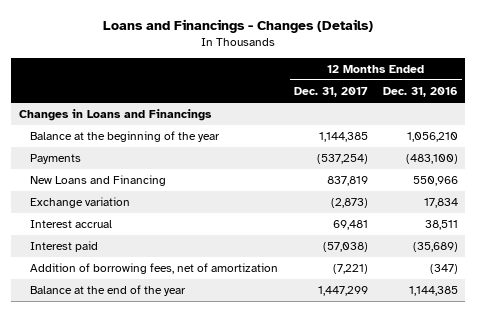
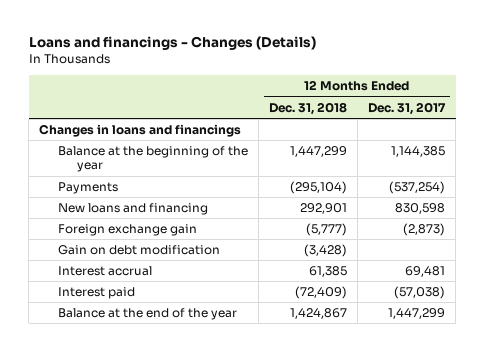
- Loans and Financings - Changes (Details)
+ Loans and financings - Changes (Details)
- | 12 Months Ended Dec. 31, 2017 | 12 Months Ended Dec. 31, 2016
+ | 12 Months Ended Dec. 31, 2018 | 12 Months Ended Dec. 31, 2017
- Changes in Loans and Financings
+ Changes in loans and financings
- New Loans and Financing | 837,819 | 550,966
- Exchange variation | (2,873) | 17,834
+ New loans and financing | 292,901 | 830,598
+ Foreign exchange gain | (5,777) | (2,873)
+ Gain on debt modification | (3,428) |
- Addition of borrowing fees, net of amortization | (7,221) | (347)

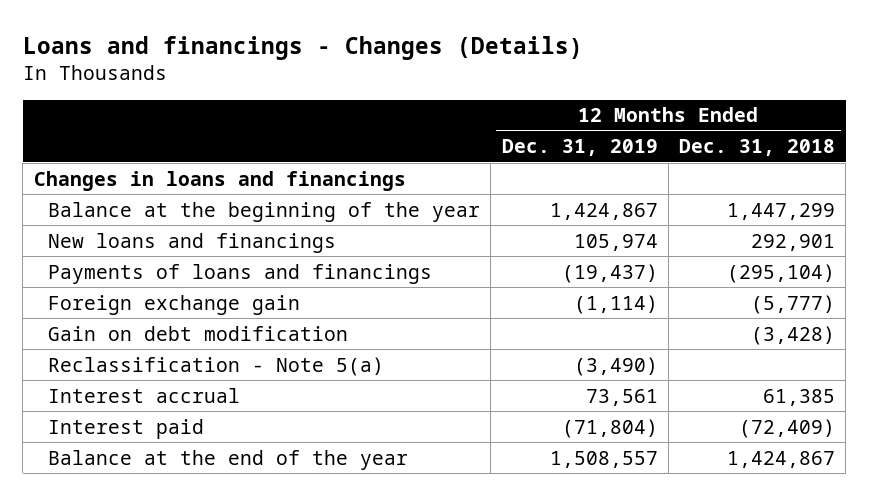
- | 12 Months Ended Dec. 31, 2018 | 12 Months Ended Dec. 31, 2017
+ | 12 Months Ended Dec. 31, 2019 | 12 Months Ended Dec. 31, 2018
- Payments | (295,104) | (537,254)
- New loans and financing | 292,901 | 830,598
+ New loans and financings | 105,974 | 292,901
+ Payments of loans and financings | (19,437) | (295,104)
+ Reclassification - Note 5(a) | (3,490) |

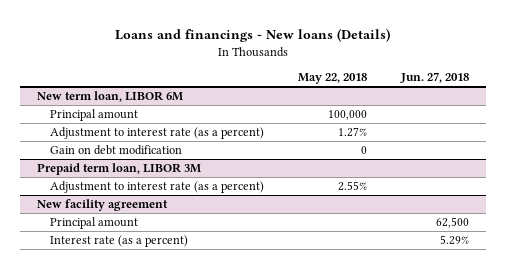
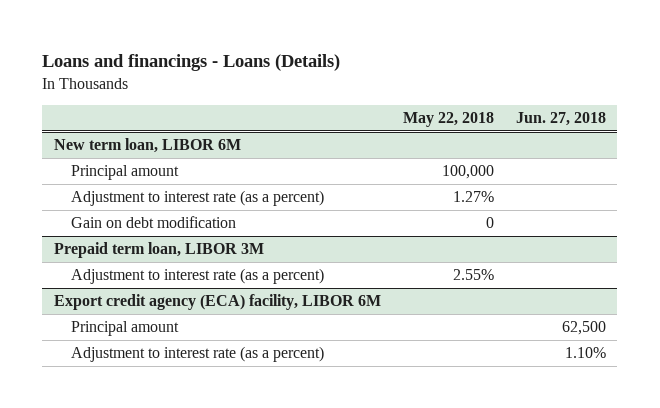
- Loans and financings - New loans (Details)
+ Loans and financings - Loans (Details)
- New facility agreement
+ Export credit agency (ECA) facility, LIBOR 6M
- Interest rate (as a percent) | | 5.29%
+ Adjustment to interest rate (as a percent) | | 1.10%

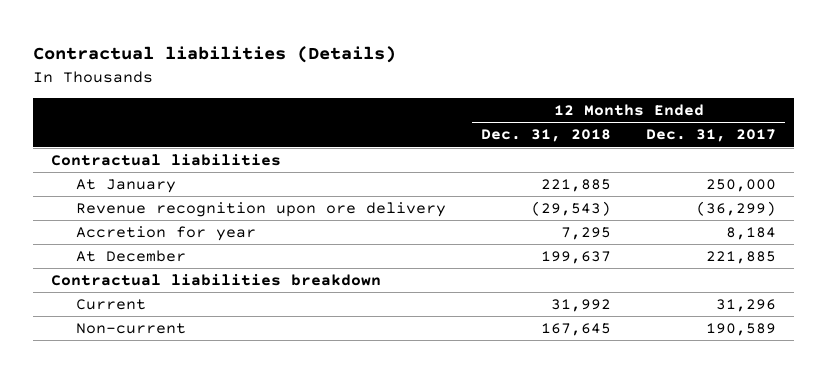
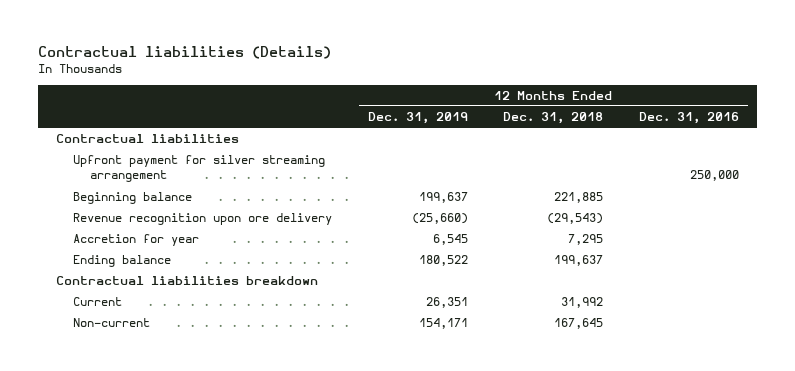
- | 12 Months Ended Dec. 31, 2018 | 12 Months Ended Dec. 31, 2017
+ | 12 Months Ended Dec. 31, 2019 | 12 Months Ended Dec. 31, 2018 | 12 Months Ended Dec. 31, 2016
- At January | 221,885 | 250,000
+ Upfront payment for silver streaming arrangement | | | 250,000
+ Beginning balance | 199,637 | 221,885 |
- At December | 199,637 | 221,885
+ Ending balance | 180,522 | 199,637 |

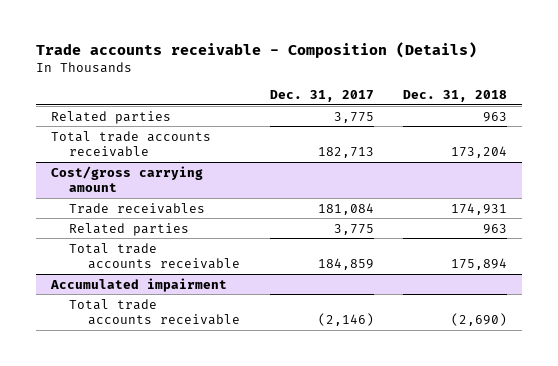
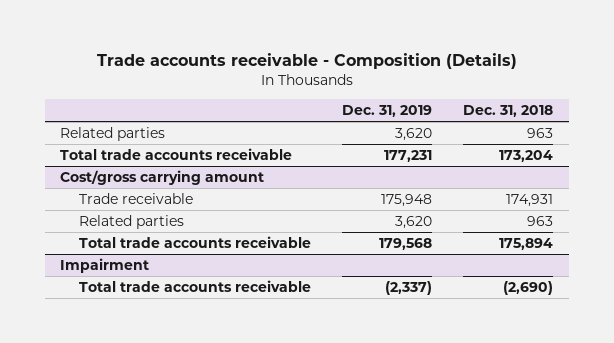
- | Dec. 31, 2017 | Dec. 31, 2018
+ | Dec. 31, 2019 | Dec. 31, 2018
@ Cost/gross carrying amount
- Trade receivables | 181,084 | 174,931
+ Trade receivable | 175,948 | 174,931
- Accumulated impairment
+ Impairment

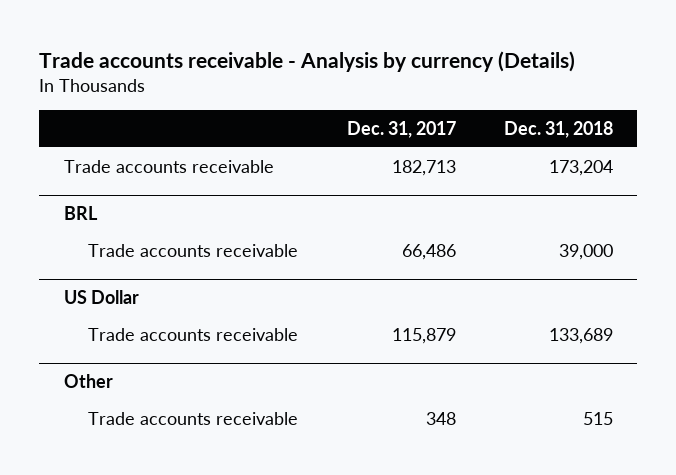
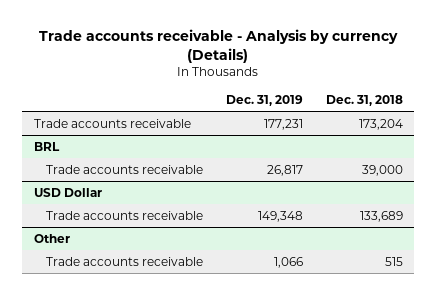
- | Dec. 31, 2017 | Dec. 31, 2018
+ | Dec. 31, 2019 | Dec. 31, 2018
- US Dollar
+ USD Dollar

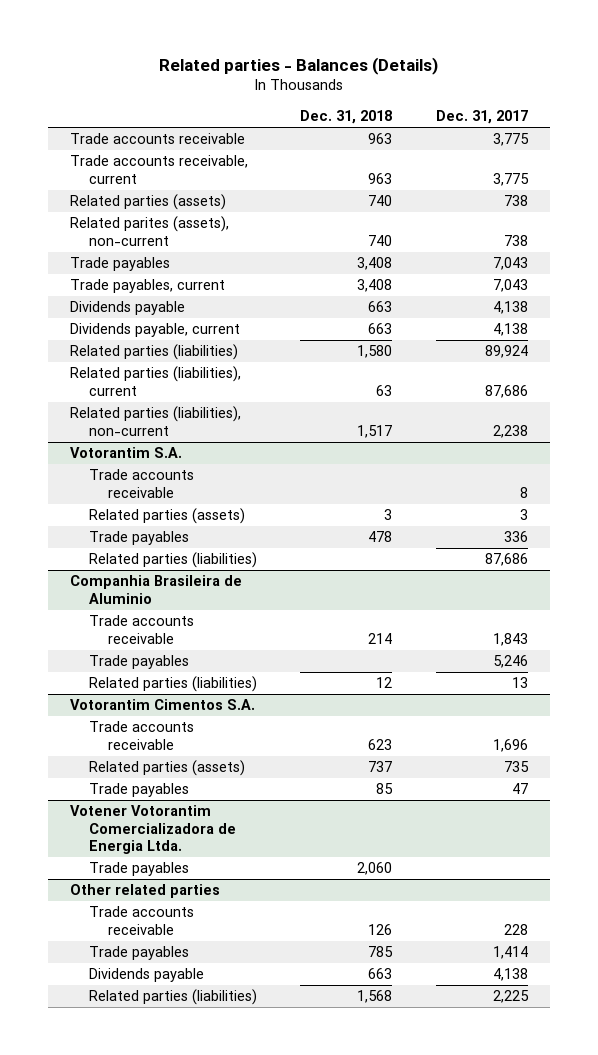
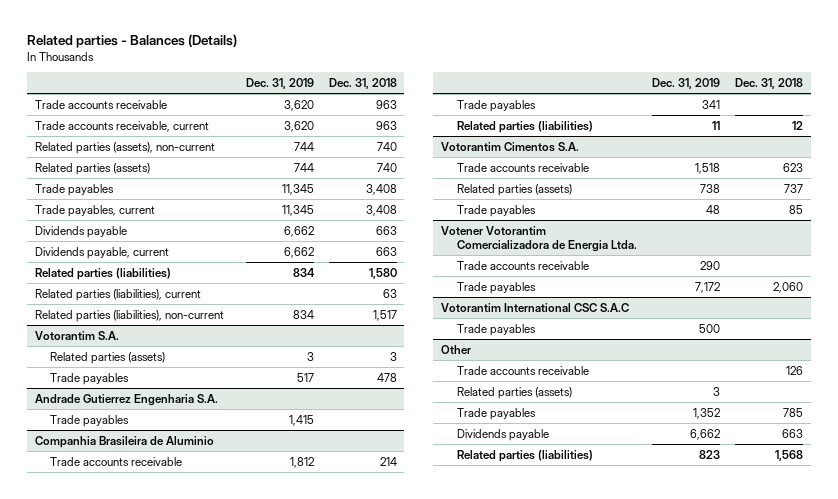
- | Dec. 31, 2018 | Dec. 31, 2017
+ | Dec. 31, 2019 | Dec. 31, 2018
+ Related parties (assets), non-current | 744 | 740
- Related parites (assets), non-current | 740 | 738
@ Votorantim S.A.
- Trade accounts receivable | | 8
- Related parties (liabilities) | | 87,686
+ Andrade Gutierrez Engenharia S.A.
+ Trade payables | 1,415 |
@ Votener Votorantim Comercializadora de Energia Ltda.
+ Trade accounts receivable | 290 |
- Other related parties
+ Votorantim International CSC S.A.C
+ Trade payables | 500 |
+ Other
+ Related parties (assets) | 3 |

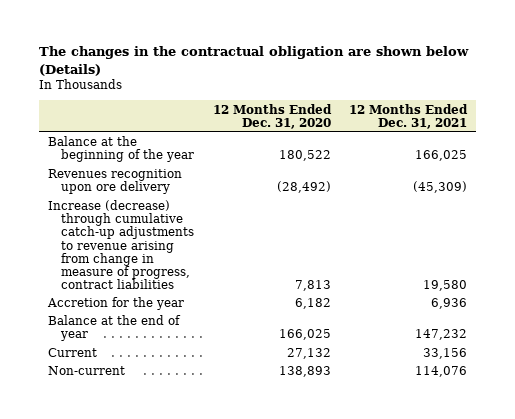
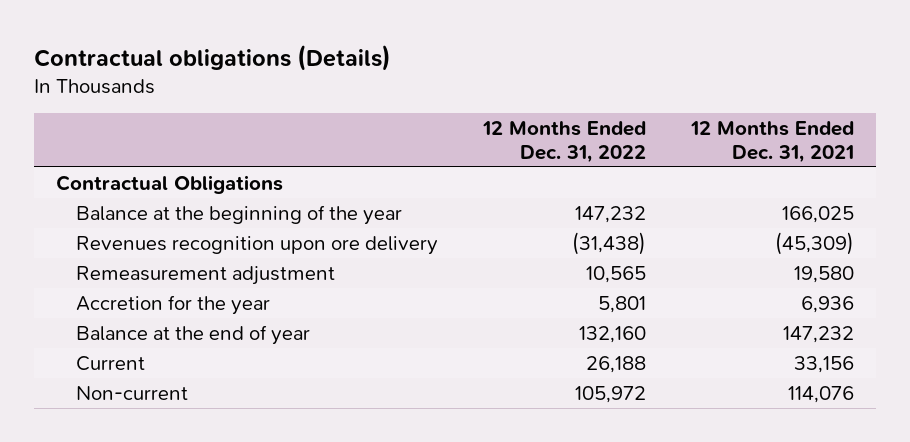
- The changes in the contractual obligation are shown below (Details)
+ Contractual obligations (Details)
- | 12 Months Ended Dec. 31, 2020 | 12 Months Ended Dec. 31, 2021
+ | 12 Months Ended Dec. 31, 2022 | 12 Months Ended Dec. 31, 2021
+ Contractual Obligations
- Increase (decrease) through cumulative catch-up adjustments to revenue arising from change in measure of progress, contract liabilities | 7,813 | 19,580
+ Remeasurement adjustment | 10,565 | 19,580

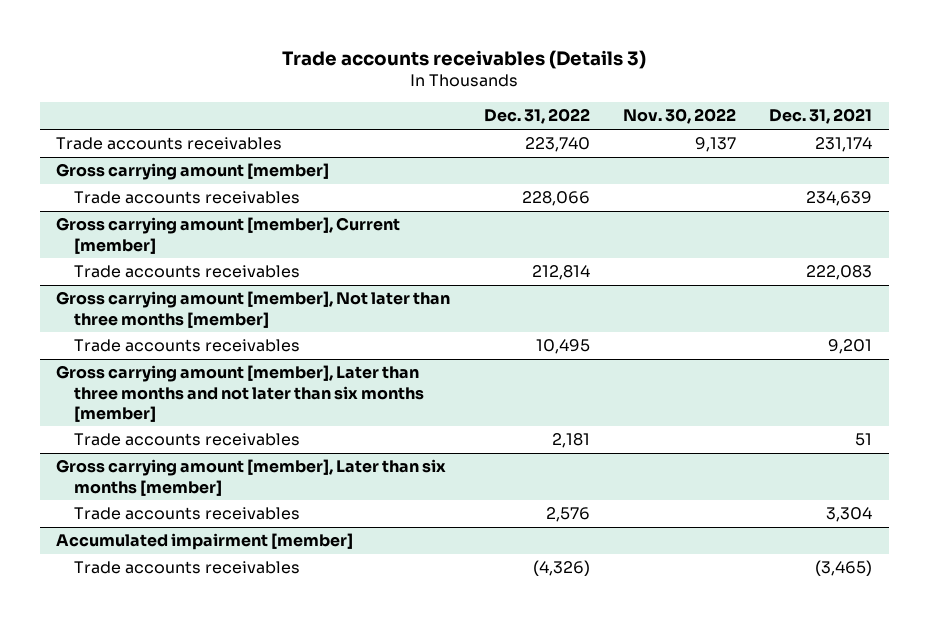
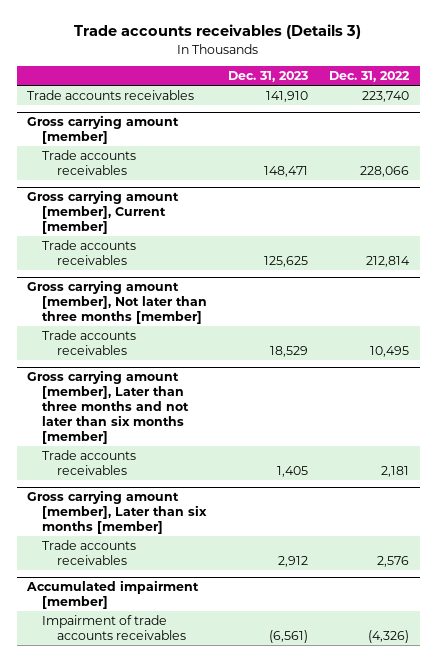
- | Dec. 31, 2022 | Nov. 30, 2022 | Dec. 31, 2021
+ | Dec. 31, 2023 | Dec. 31, 2022
@ Accumulated impairment [member]
- Trade accounts receivables | (4,326) | | (3,465)
+ Impairment of trade accounts receivables | (6,561) | (4,326)

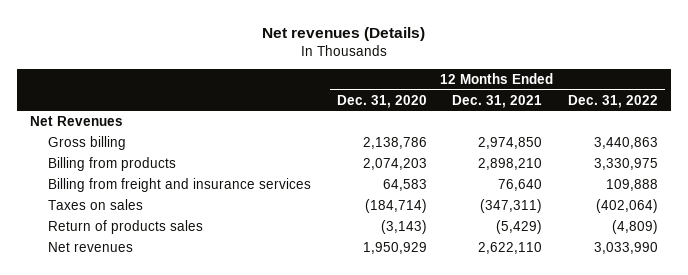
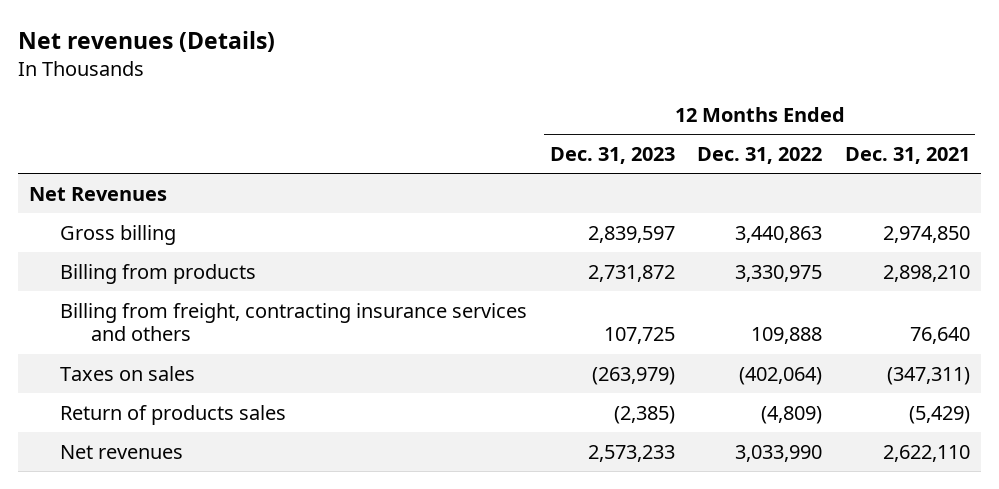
- | 12 Months Ended Dec. 31, 2020 | 12 Months Ended Dec. 31, 2021 | 12 Months Ended Dec. 31, 2022
+ | 12 Months Ended Dec. 31, 2023 | 12 Months Ended Dec. 31, 2022 | 12 Months Ended Dec. 31, 2021
- Billing from freight and insurance services | 64,583 | 76,640 | 109,888
+ Billing from freight, contracting insurance services and others | 107,725 | 109,888 | 76,640

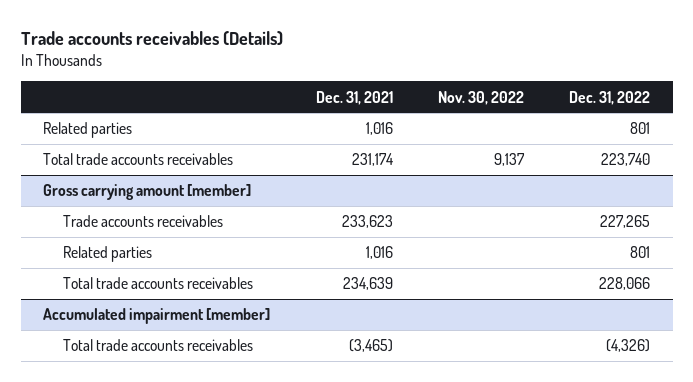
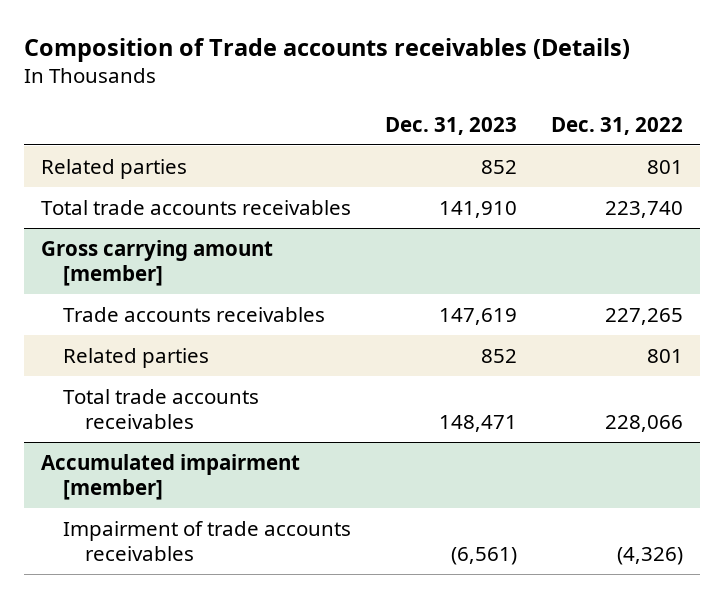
- Trade accounts receivables (Details)
+ Composition of Trade accounts receivables (Details)
- | Dec. 31, 2021 | Nov. 30, 2022 | Dec. 31, 2022
+ | Dec. 31, 2023 | Dec. 31, 2022
@ Accumulated impairment [member]
- Total trade accounts receivables | (3,465) | | (4,326)
+ Impairment of trade accounts receivables | (6,561) | (4,326)

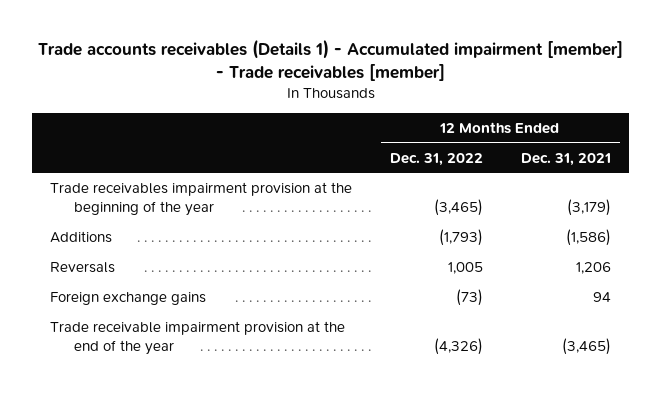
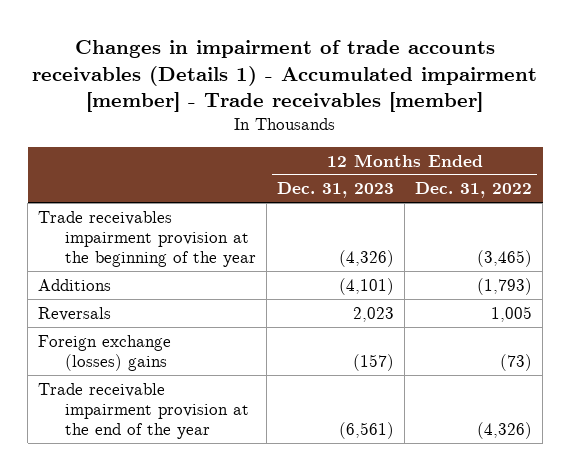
- Trade accounts receivables (Details 1) - Accumulated impairment [member] - Trade receivables [member]
+ Changes in impairment of trade accounts receivables (Details 1) - Accumulated impairment [member] - Trade receivables [member]
- | 12 Months Ended Dec. 31, 2022 | 12 Months Ended Dec. 31, 2021
+ | 12 Months Ended Dec. 31, 2023 | 12 Months Ended Dec. 31, 2022
- Foreign exchange gains | (73) | 94
+ Foreign exchange (losses) gains | (157) | (73)

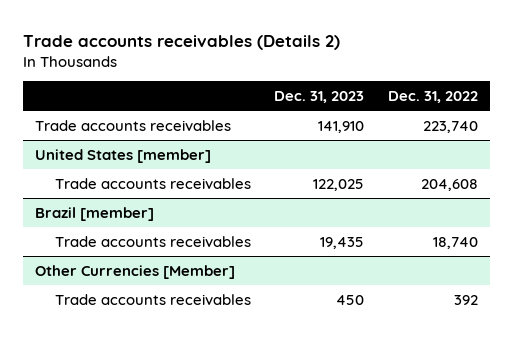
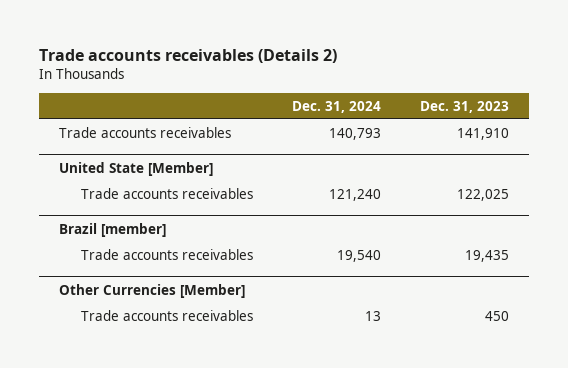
- | Dec. 31, 2023 | Dec. 31, 2022
+ | Dec. 31, 2024 | Dec. 31, 2023
- United States [member]
+ United State [Member]

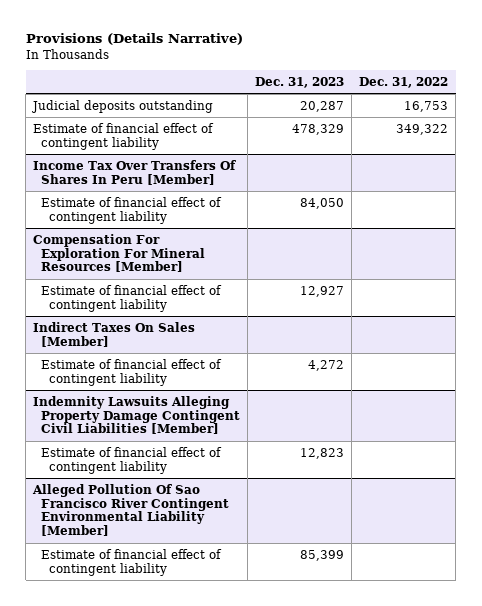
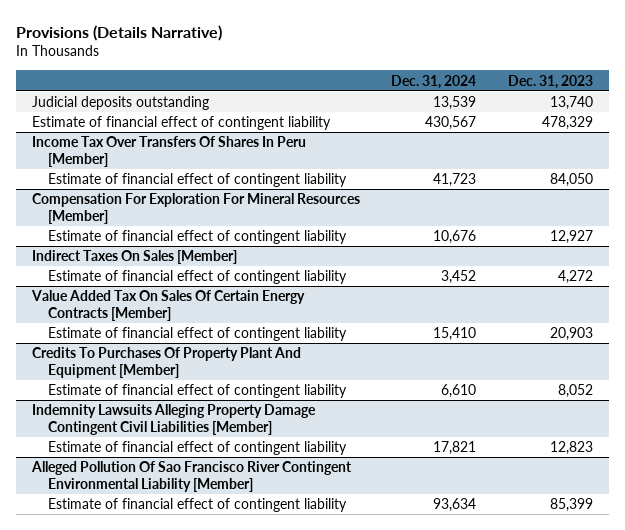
- | Dec. 31, 2023 | Dec. 31, 2022
+ | Dec. 31, 2024 | Dec. 31, 2023
- Judicial deposits outstanding | 20,287 | 16,753
+ Judicial deposits outstanding | 13,539 | 13,740
+ Value Added Tax On Sales Of Certain Energy Contracts [Member]
+ Estimate of financial effect of contingent liability | 15,410 | 20,903
+ Credits To Purchases Of Property Plant And Equipment [Member]
+ Estimate of financial effect of contingent liability | 6,610 | 8,052

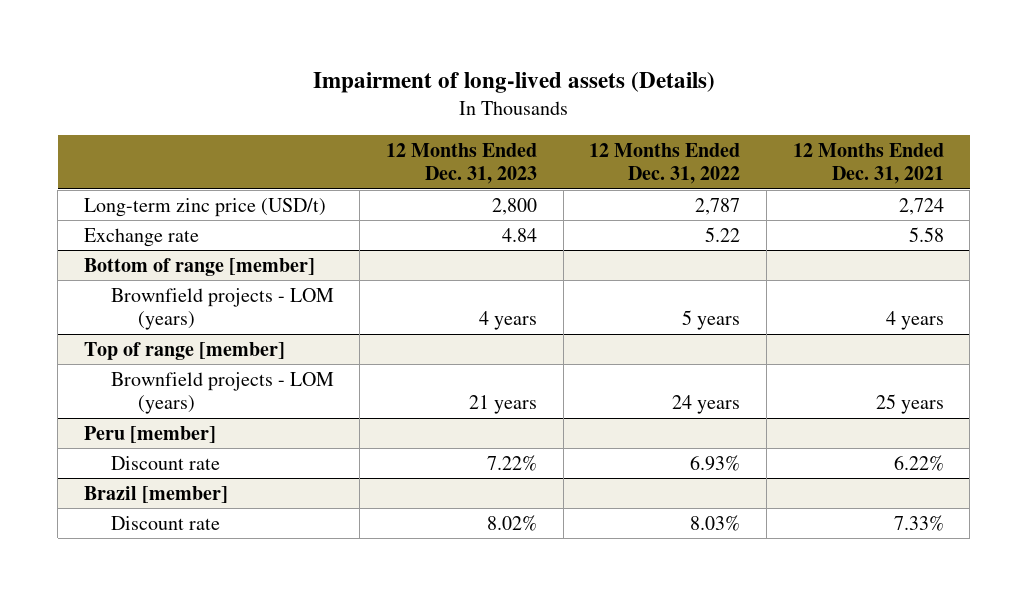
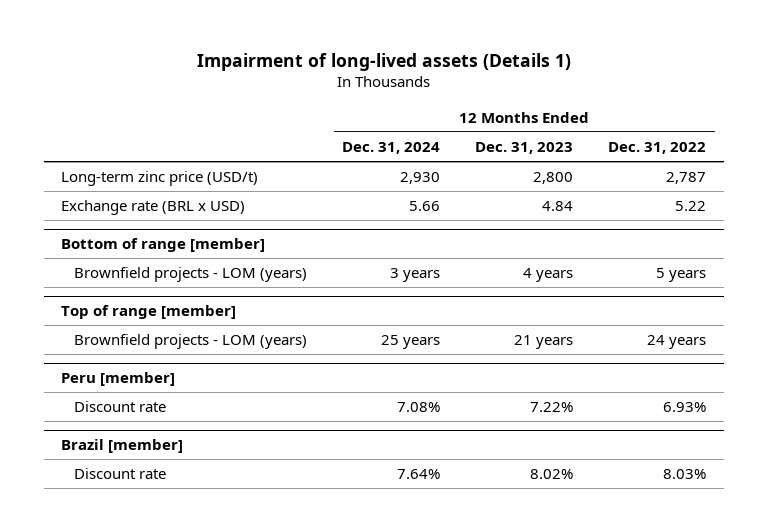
- Impairment of long-lived assets (Details)
+ Impairment of long-lived assets (Details 1)
- | 12 Months Ended Dec. 31, 2023 | 12 Months Ended Dec. 31, 2022 | 12 Months Ended Dec. 31, 2021
+ | 12 Months Ended Dec. 31, 2024 | 12 Months Ended Dec. 31, 2023 | 12 Months Ended Dec. 31, 2022
- Exchange rate | 4.84 | 5.22 | 5.58
+ Exchange rate (BRL x USD) | 5.66 | 4.84 | 5.22

